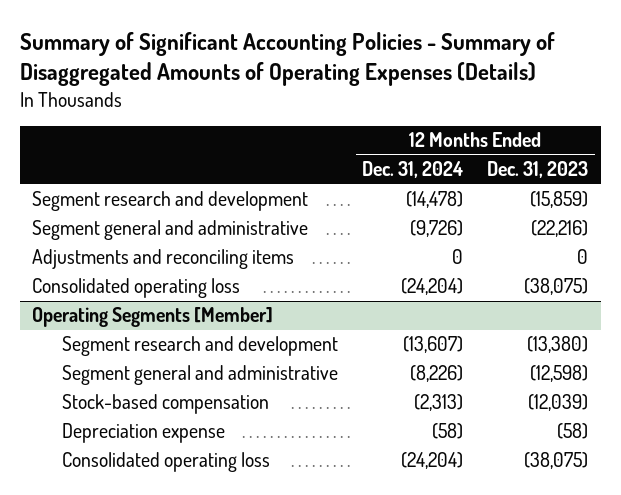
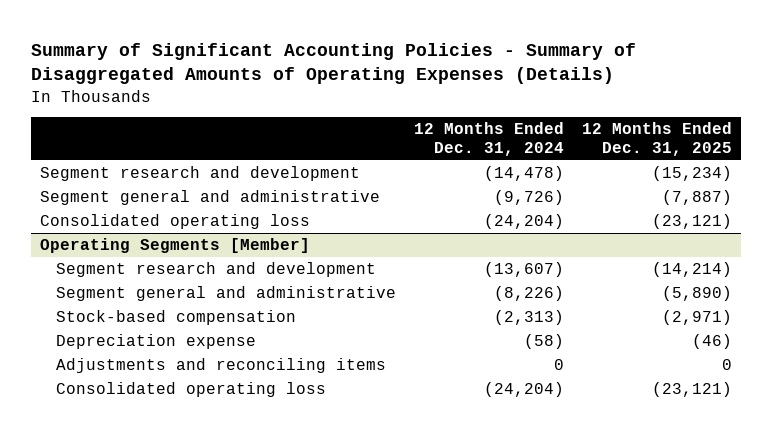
- | 12 Months Ended Dec. 31, 2024 | 12 Months Ended Dec. 31, 2023
+ | 12 Months Ended Dec. 31, 2024 | 12 Months Ended Dec. 31, 2025
- Adjustments and reconciling items | 0 | 0
@ Operating Segments [Member]
+ Adjustments and reconciling items | 0 | 0

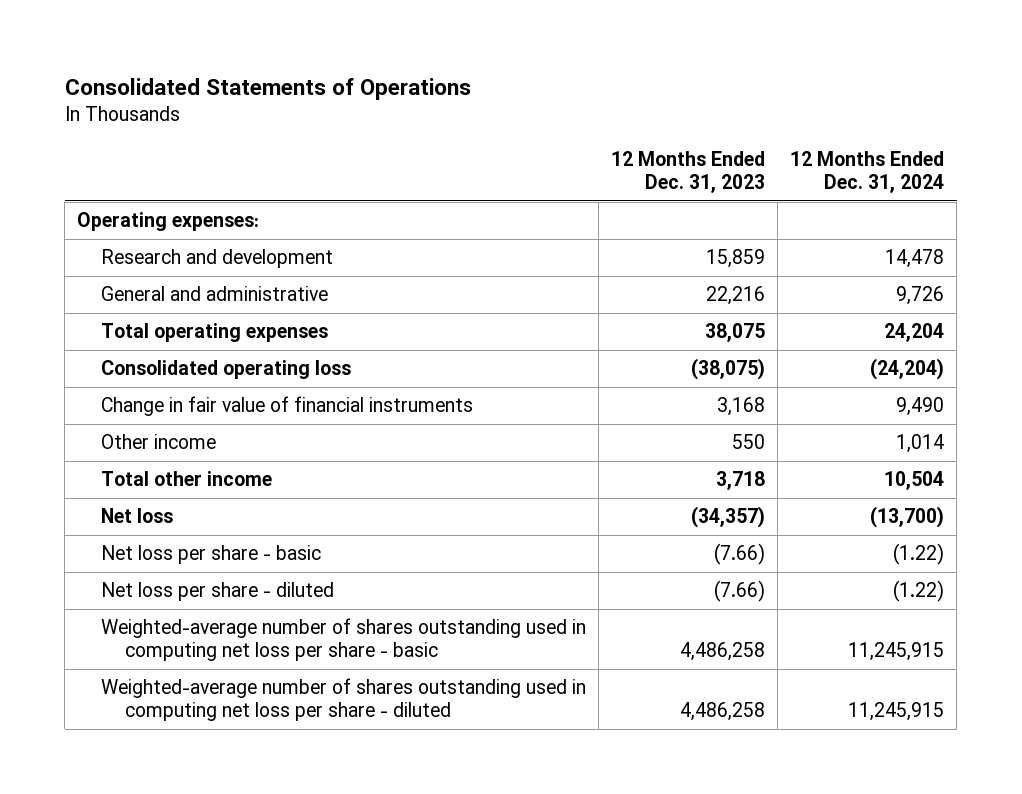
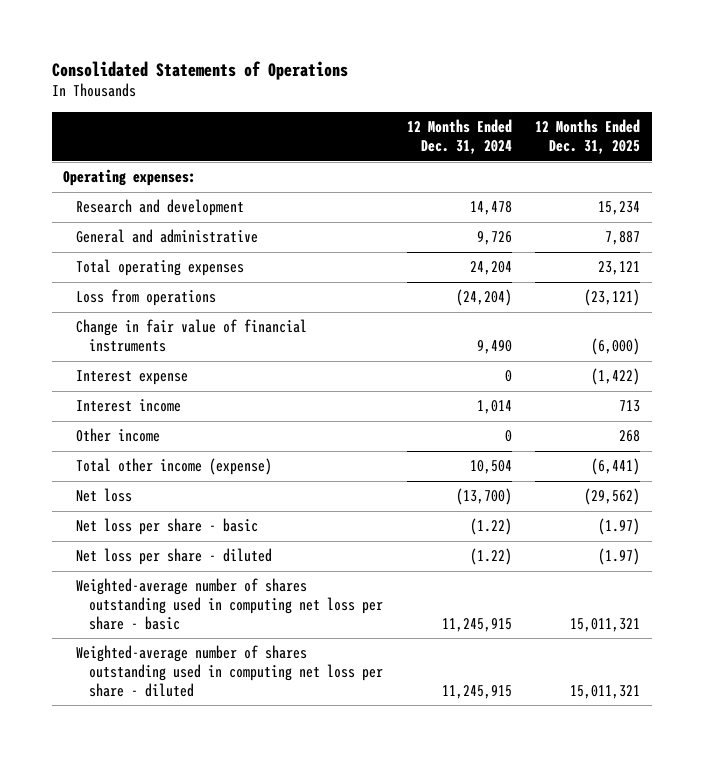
- | 12 Months Ended Dec. 31, 2023 | 12 Months Ended Dec. 31, 2024
+ | 12 Months Ended Dec. 31, 2024 | 12 Months Ended Dec. 31, 2025
- Consolidated operating loss | (38,075) | (24,204)
+ Loss from operations | (24,204) | (23,121)
- Other income | 550 | 1,014
- Total other income | 3,718 | 10,504
+ Interest expense | 0 | (1,422)
+ Interest income | 1,014 | 713
+ Other income | 0 | 268
+ Total other income (expense) | 10,504 | (6,441)

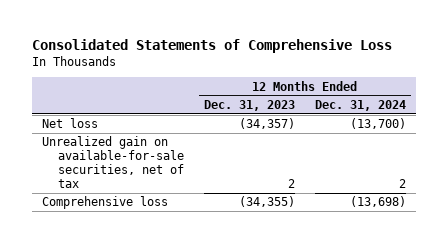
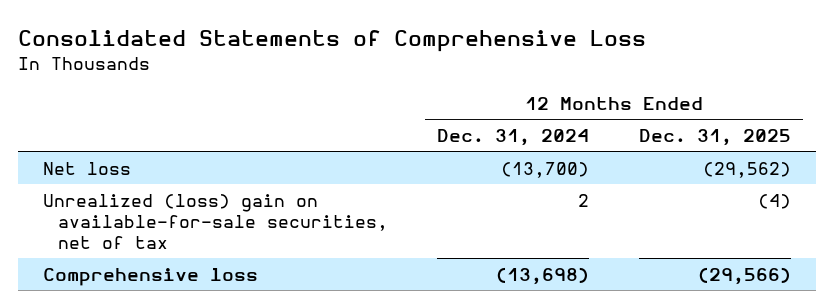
- | 12 Months Ended Dec. 31, 2023 | 12 Months Ended Dec. 31, 2024
+ | 12 Months Ended Dec. 31, 2024 | 12 Months Ended Dec. 31, 2025
- Unrealized gain on available-for-sale securities, net of tax | 2 | 2
+ Unrealized (loss) gain on available-for-sale securities, net of tax | 2 | (4)

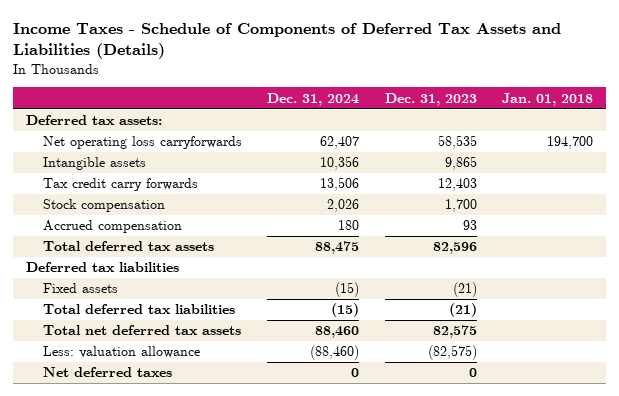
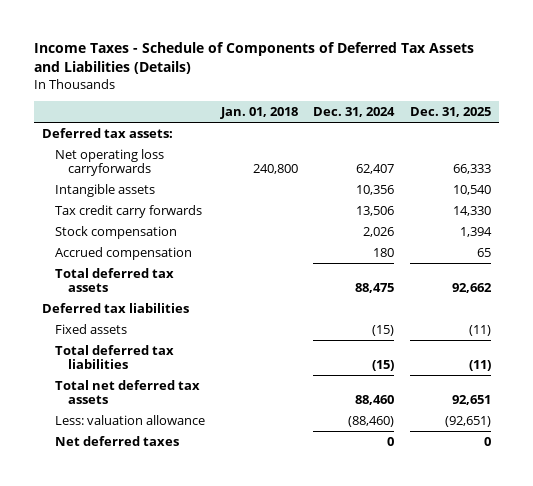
- | Dec. 31, 2024 | Dec. 31, 2023 | Jan. 01, 2018
+ | Jan. 01, 2018 | Dec. 31, 2024 | Dec. 31, 2025
- Net operating loss carryforwards | 62,407 | 58,535 | 194,700
+ Net operating loss carryforwards | 240,800 | 62,407 | 66,333

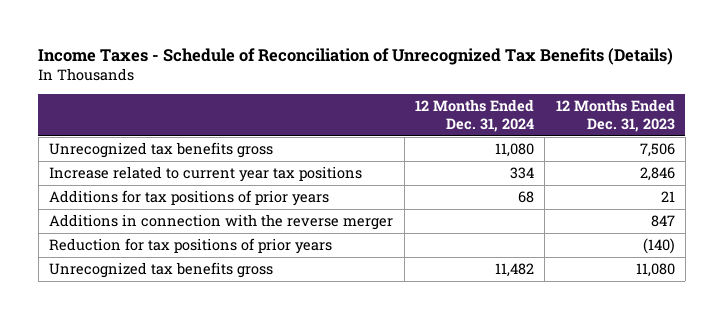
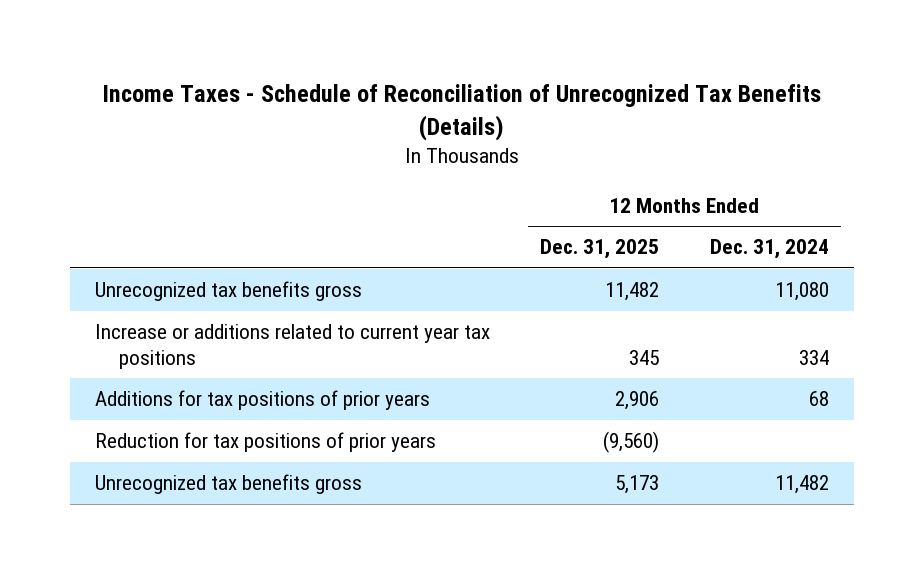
- | 12 Months Ended Dec. 31, 2024 | 12 Months Ended Dec. 31, 2023
+ | 12 Months Ended Dec. 31, 2025 | 12 Months Ended Dec. 31, 2024
- Increase related to current year tax positions | 334 | 2,846
+ Increase or additions related to current year tax positions | 345 | 334
- Additions in connection with the reverse merger | | 847

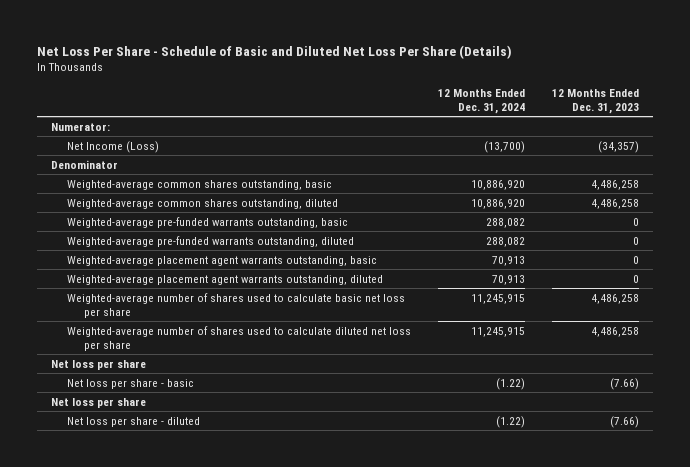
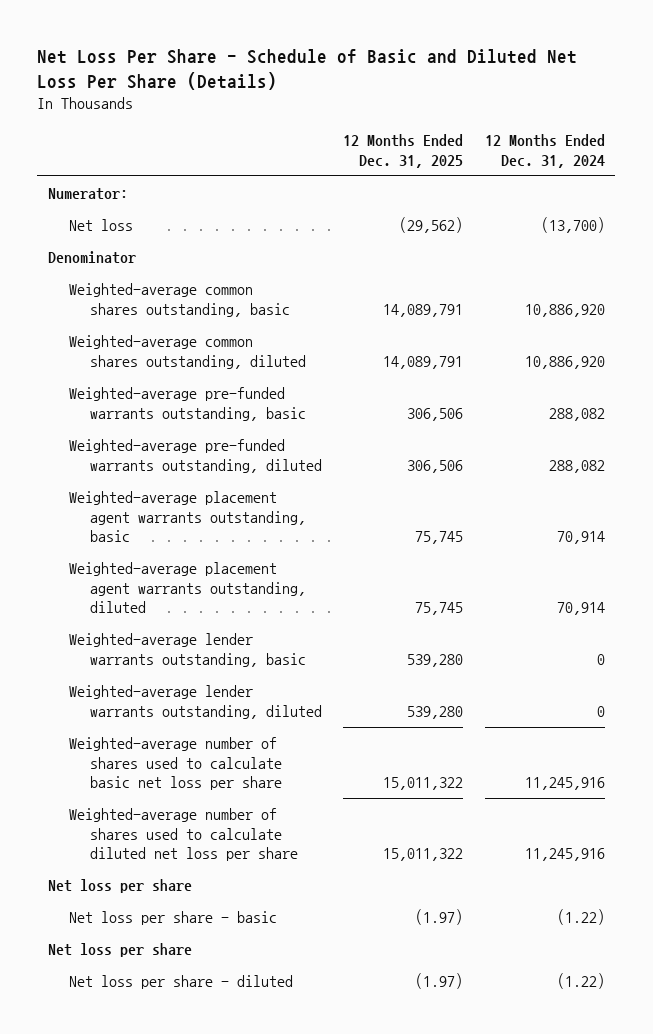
- | 12 Months Ended Dec. 31, 2024 | 12 Months Ended Dec. 31, 2023
+ | 12 Months Ended Dec. 31, 2025 | 12 Months Ended Dec. 31, 2024
- Net Income (Loss) | (13,700) | (34,357)
+ Net loss | (29,562) | (13,700)
- Weighted-average placement agent warrants outstanding, basic | 70,913 | 0
- Weighted-average placement agent warrants outstanding, diluted | 70,913 | 0
- Weighted-average number of shares used to calculate basic net loss per share | 11,245,915 | 4,486,258
- Weighted-average number of shares used to calculate diluted net loss per share | 11,245,915 | 4,486,258
+ Weighted-average placement agent warrants outstanding, basic | 75,745 | 70,914
+ Weighted-average placement agent warrants outstanding, diluted | 75,745 | 70,914
+ Weighted-average lender warrants outstanding, basic | 539,280 | 0
+ Weighted-average lender warrants outstanding, diluted | 539,280 | 0
+ Weighted-average number of shares used to calculate basic net loss per share | 15,011,322 | 11,245,916
+ Weighted-average number of shares used to calculate diluted net loss per share | 15,011,322 | 11,245,916

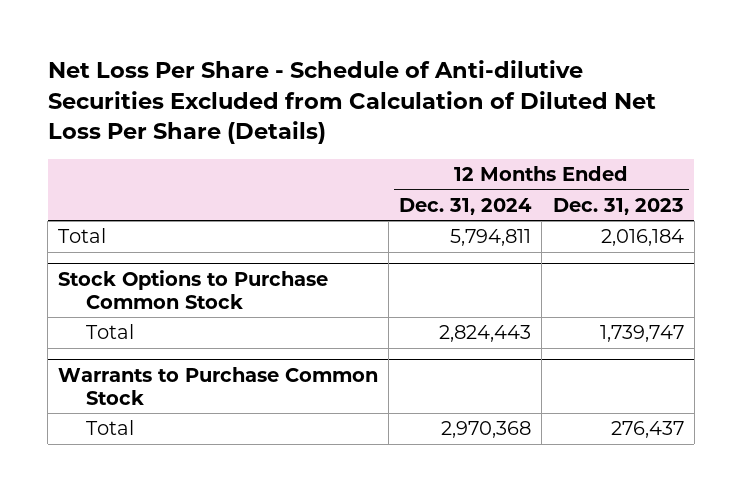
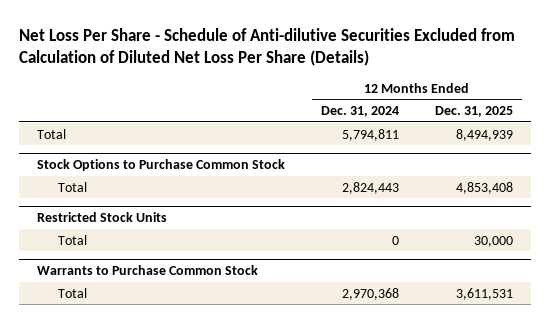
- | 12 Months Ended Dec. 31, 2024 | 12 Months Ended Dec. 31, 2023
+ | 12 Months Ended Dec. 31, 2024 | 12 Months Ended Dec. 31, 2025
+ Restricted Stock Units
+ Total | 0 | 30,000

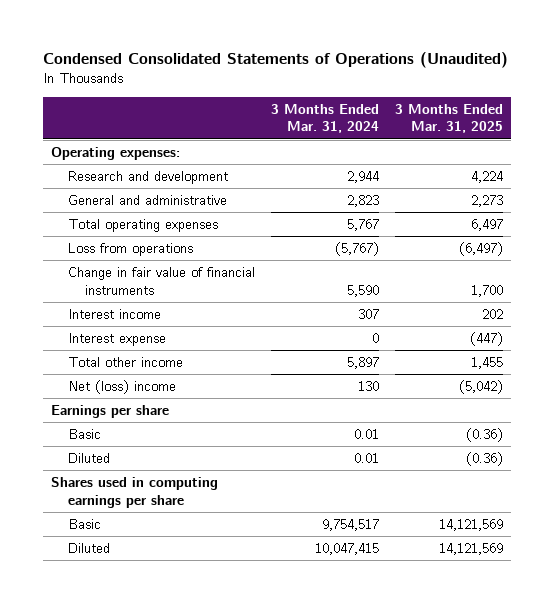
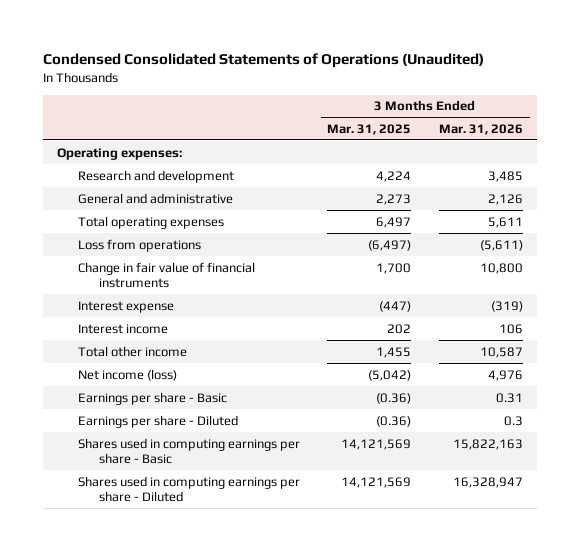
- | 3 Months Ended Mar. 31, 2024 | 3 Months Ended Mar. 31, 2025
+ | 3 Months Ended Mar. 31, 2025 | 3 Months Ended Mar. 31, 2026
moved down: Interest income | 202 | 106
- Net (loss) income | 130 | (5,042)
- Earnings per share
- Basic | 0.01 | (0.36)
- Diluted | 0.01 | (0.36)
- Shares used in computing earnings per share
- Basic | 9,754,517 | 14,121,569
- Diluted | 10,047,415 | 14,121,569
+ Net income (loss) | (5,042) | 4,976
+ Earnings per share - Basic | (0.36) | 0.31
+ Earnings per share - Diluted | (0.36) | 0.3
+ Shares used in computing earnings per share - Basic | 14,121,569 | 15,822,163
+ Shares used in computing earnings per share - Diluted | 14,121,569 | 16,328,947

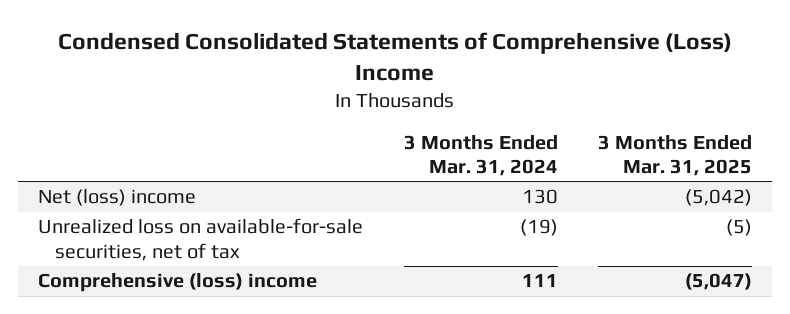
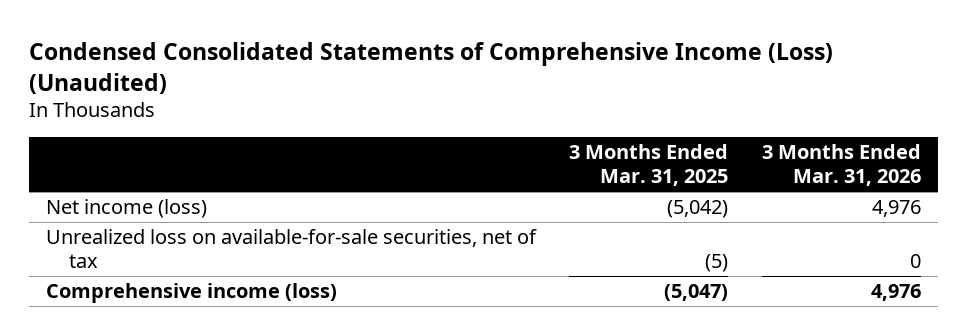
- Condensed Consolidated Statements of Comprehensive (Loss) Income
+ Condensed Consolidated Statements of Comprehensive Income (Loss) (Unaudited)
- | 3 Months Ended Mar. 31, 2024 | 3 Months Ended Mar. 31, 2025
+ | 3 Months Ended Mar. 31, 2025 | 3 Months Ended Mar. 31, 2026
- Net (loss) income | 130 | (5,042)
+ Net income (loss) | (5,042) | 4,976
- Comprehensive (loss) income | 111 | (5,047)
+ Comprehensive income (loss) | (5,047) | 4,976

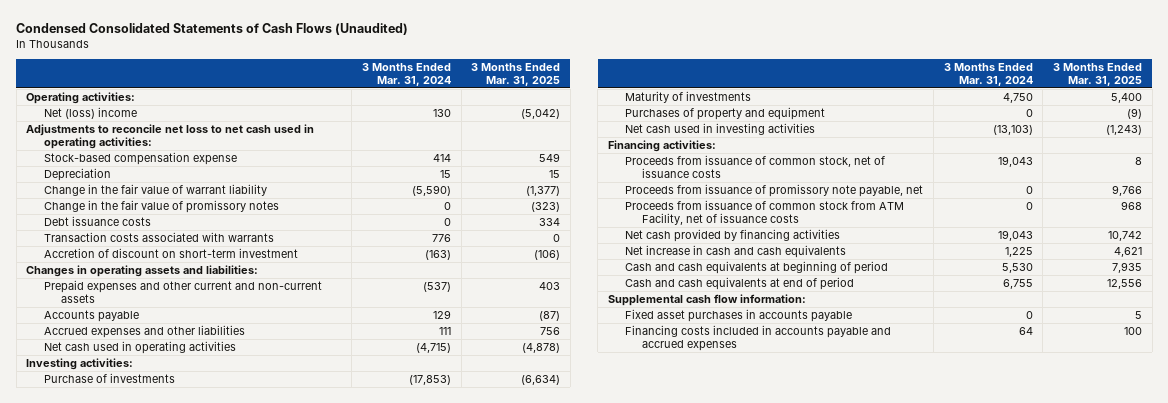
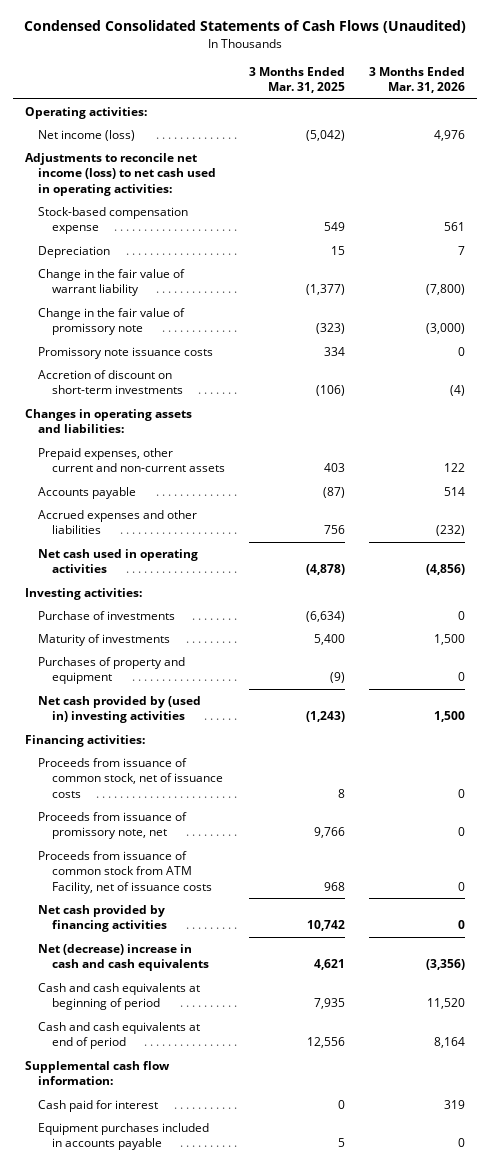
- | 3 Months Ended Mar. 31, 2024 | 3 Months Ended Mar. 31, 2025
+ | 3 Months Ended Mar. 31, 2025 | 3 Months Ended Mar. 31, 2026
- Net (loss) income | 130 | (5,042)
- Adjustments to reconcile net loss to net cash used in operating activities:
+ Net income (loss) | (5,042) | 4,976
+ Adjustments to reconcile net income (loss) to net cash used in operating activities:
- Change in the fair value of promissory notes | 0 | (323)
- Debt issuance costs | 0 | 334
- Transaction costs associated with warrants | 776 | 0
- Accretion of discount on short-term investment | (163) | (106)
+ Change in the fair value of promissory note | (323) | (3,000)
+ Promissory note issuance costs | 334 | 0
+ Accretion of discount on short-term investments | (106) | (4)
- Prepaid expenses and other current and non-current assets | (537) | 403
+ Prepaid expenses, other current and non-current assets | 403 | 122
- Net cash used in investing activities | (13,103) | (1,243)
+ Net cash provided by (used in) investing activities | (1,243) | 1,500
- Proceeds from issuance of promissory note payable, net | 0 | 9,766
+ Proceeds from issuance of promissory note, net | 9,766 | 0
- Net increase in cash and cash equivalents | 1,225 | 4,621
+ Net (decrease) increase in cash and cash equivalents | 4,621 | (3,356)
- Fixed asset purchases in accounts payable | 0 | 5
- Financing costs included in accounts payable and accrued expenses | 64 | 100
+ Cash paid for interest | 0 | 319
+ Equipment purchases included in accounts payable | 5 | 0

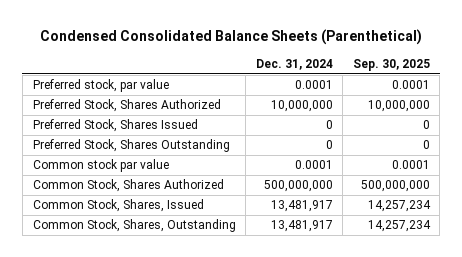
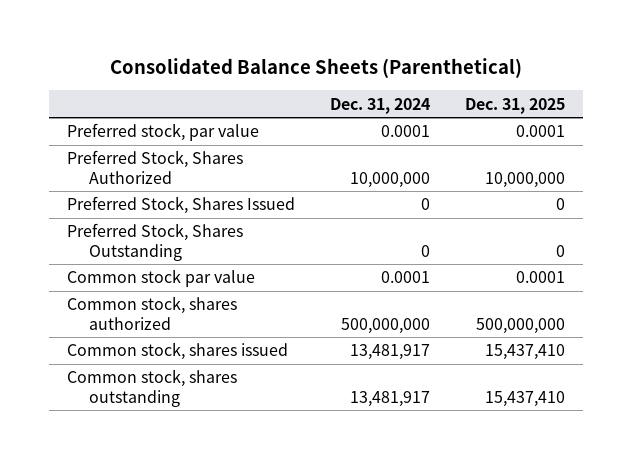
- Condensed Consolidated Balance Sheets (Parenthetical)
+ Consolidated Balance Sheets (Parenthetical)
- | Dec. 31, 2024 | Sep. 30, 2025
+ | Dec. 31, 2024 | Dec. 31, 2025
- Common Stock, Shares Authorized | 500,000,000 | 500,000,000
- Common Stock, Shares, Issued | 13,481,917 | 14,257,234
- Common Stock, Shares, Outstanding | 13,481,917 | 14,257,234
+ Common stock, shares authorized | 500,000,000 | 500,000,000
+ Common stock, shares issued | 13,481,917 | 15,437,410
+ Common stock, shares outstanding | 13,481,917 | 15,437,410

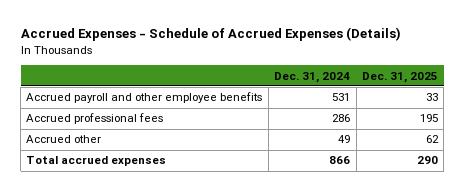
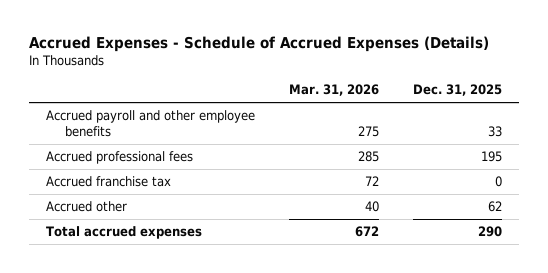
- | Dec. 31, 2024 | Dec. 31, 2025
+ | Mar. 31, 2026 | Dec. 31, 2025
+ Accrued franchise tax | 72 | 0

